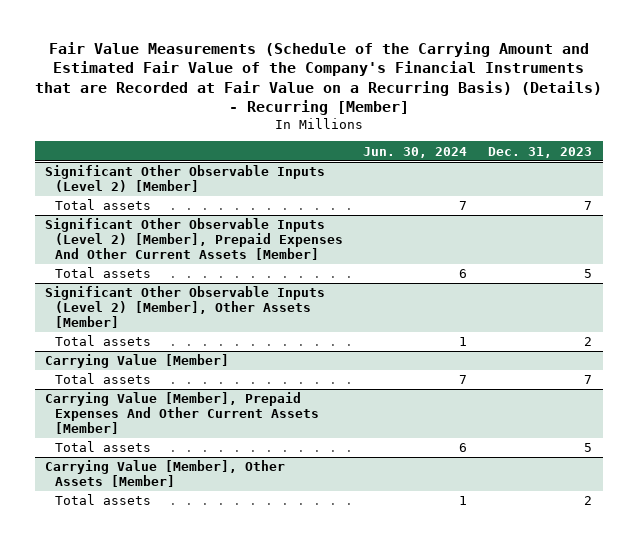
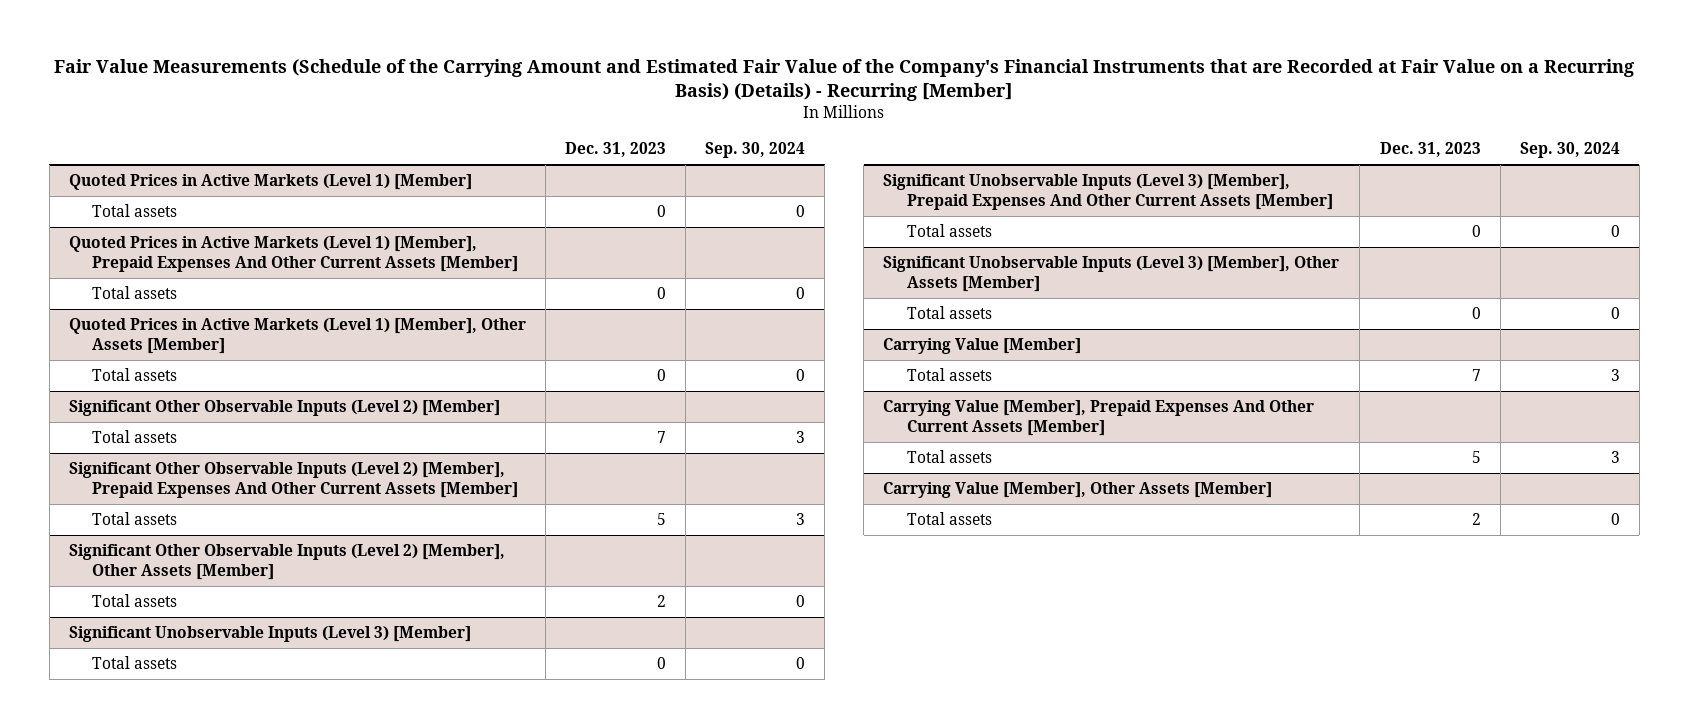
- | Jun. 30, 2024 | Dec. 31, 2023
+ | Dec. 31, 2023 | Sep. 30, 2024
+ Quoted Prices in Active Markets (Level 1) [Member]
+ Total assets | 0 | 0
+ Quoted Prices in Active Markets (Level 1) [Member], Prepaid Expenses And Other Current Assets [Member]
+ Total assets | 0 | 0
+ Quoted Prices in Active Markets (Level 1) [Member], Other Assets [Member]
+ Total assets | 0 | 0
+ Significant Unobservable Inputs (Level 3) [Member]
+ Total assets | 0 | 0
+ Significant Unobservable Inputs (Level 3) [Member], Prepaid Expenses And Other Current Assets [Member]
+ Total assets | 0 | 0
+ Significant Unobservable Inputs (Level 3) [Member], Other Assets [Member]
+ Total assets | 0 | 0

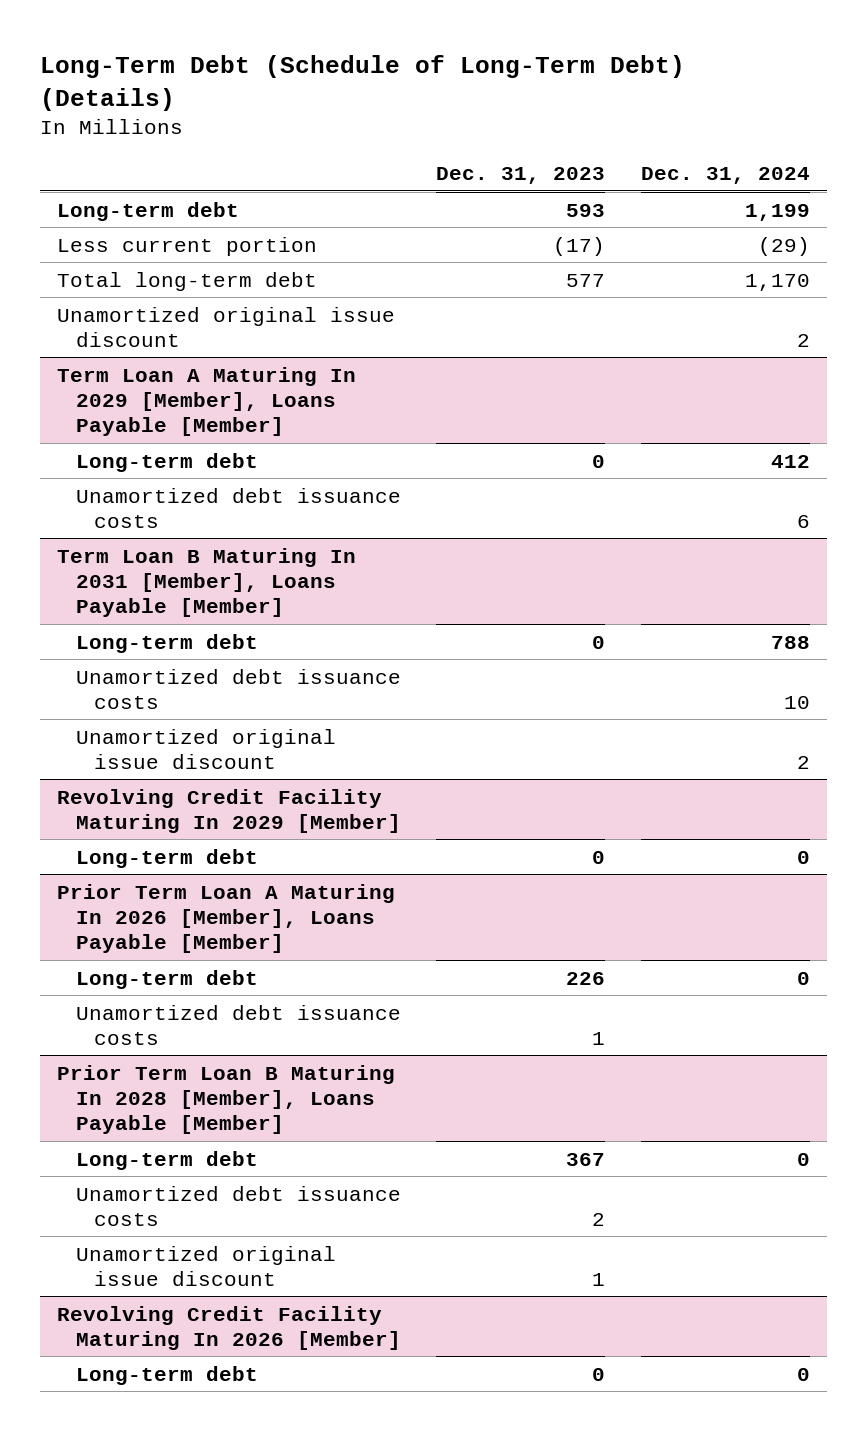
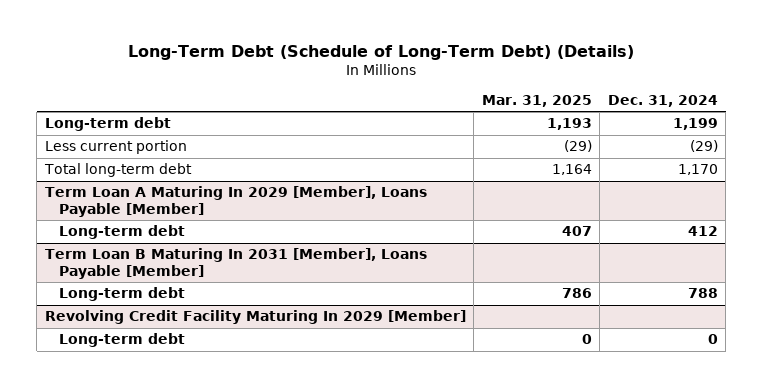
- | Dec. 31, 2023 | Dec. 31, 2024
+ | Mar. 31, 2025 | Dec. 31, 2024
- Unamortized original issue discount | | 2
@ Term Loan A Maturing In 2029 [Member], Loans Payable [Member]
- Unamortized debt issuance costs | | 6
@ Term Loan B Maturing In 2031 [Member], Loans Payable [Member]
- Unamortized debt issuance costs | | 10
- Unamortized original issue discount | | 2
- Prior Term Loan A Maturing In 2026 [Member], Loans Payable [Member]
- Long-term debt | 226 | 0
- Unamortized debt issuance costs | 1 |
- Prior Term Loan B Maturing In 2028 [Member], Loans Payable [Member]
- Long-term debt | 367 | 0
- Unamortized debt issuance costs | 2 |
- Unamortized original issue discount | 1 |
- Revolving Credit Facility Maturing In 2026 [Member]
- Long-term debt | 0 | 0

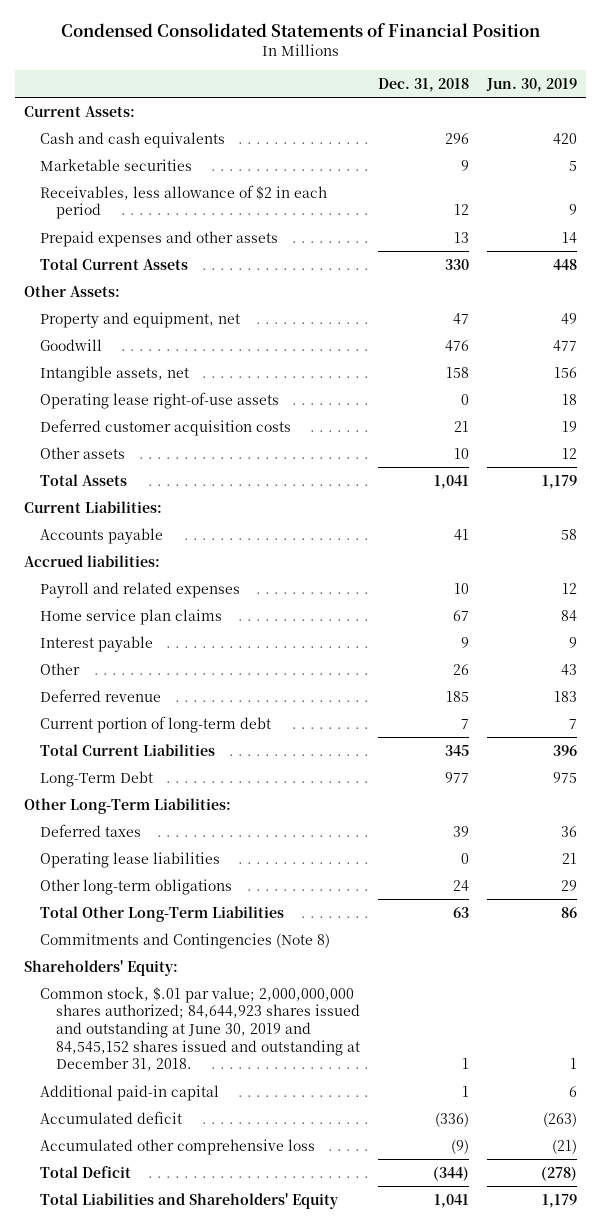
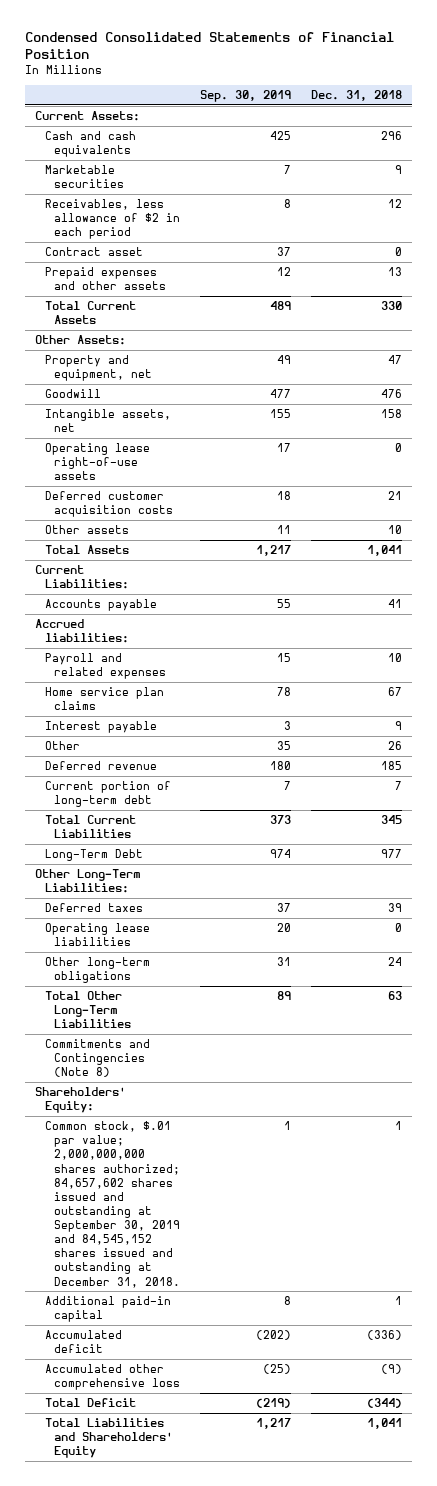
- | Dec. 31, 2018 | Jun. 30, 2019
+ | Sep. 30, 2019 | Dec. 31, 2018
+ Contract asset | 37 | 0
- Common stock, $.01 par value; 2,000,000,000 shares authorized; 84,644,923 shares issued and outstanding at June 30, 2019 and 84,545,152 shares issued and outstanding at December 31, 2018. | 1 | 1
+ Common stock, $.01 par value; 2,000,000,000 shares authorized; 84,657,602 shares issued and outstanding at September 30, 2019 and 84,545,152 shares issued and outstanding at December 31, 2018. | 1 | 1

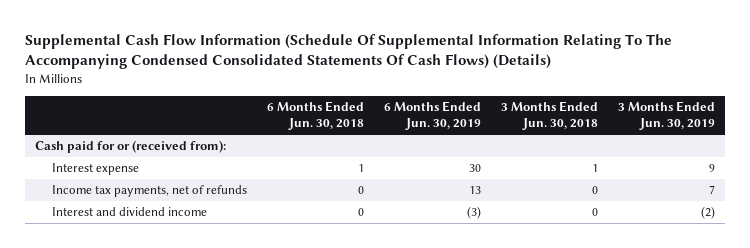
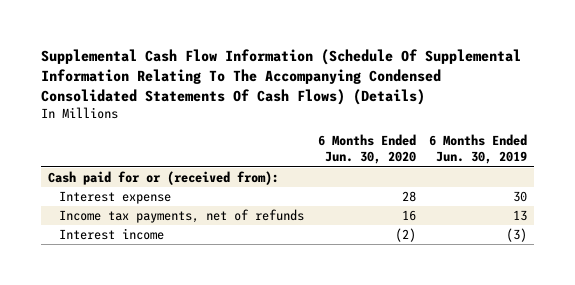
- | 6 Months Ended Jun. 30, 2018 | 6 Months Ended Jun. 30, 2019 | 3 Months Ended Jun. 30, 2018 | 3 Months Ended Jun. 30, 2019
+ | 6 Months Ended Jun. 30, 2020 | 6 Months Ended Jun. 30, 2019
- Interest and dividend income | 0 | (3) | 0 | (2)
+ Interest income | (2) | (3)

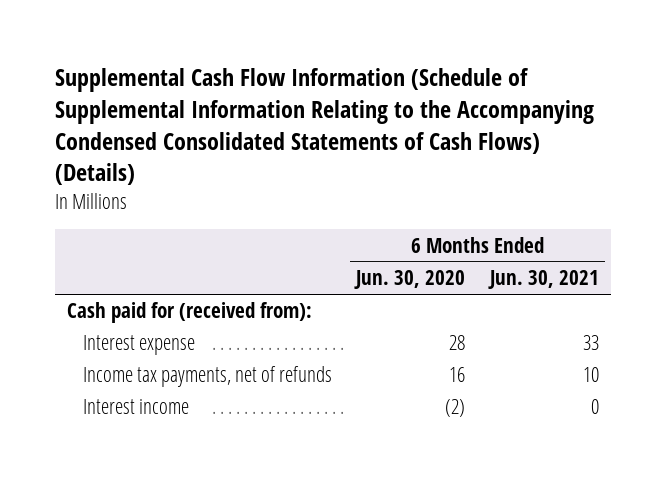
- Supplemental Cash Flow Information (Schedule Of Supplemental Information Relating To The Accompanying Condensed Consolidated Statements Of Cash Flows) (Details)
+ Supplemental Cash Flow Information (Schedule of Supplemental Information Relating to the Accompanying Condensed Consolidated Statements of Cash Flows) (Details)
- | 6 Months Ended Jun. 30, 2020 | 6 Months Ended Jun. 30, 2019
+ | 6 Months Ended Jun. 30, 2020 | 6 Months Ended Jun. 30, 2021
- Cash paid for or (received from):
+ Cash paid for (received from):

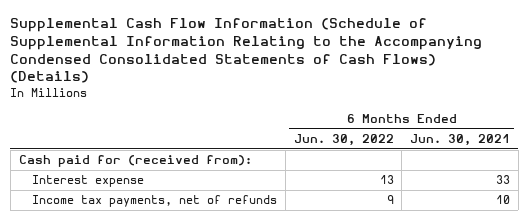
- | 6 Months Ended Jun. 30, 2020 | 6 Months Ended Jun. 30, 2021
+ | 6 Months Ended Jun. 30, 2022 | 6 Months Ended Jun. 30, 2021
- Interest income | (2) | 0

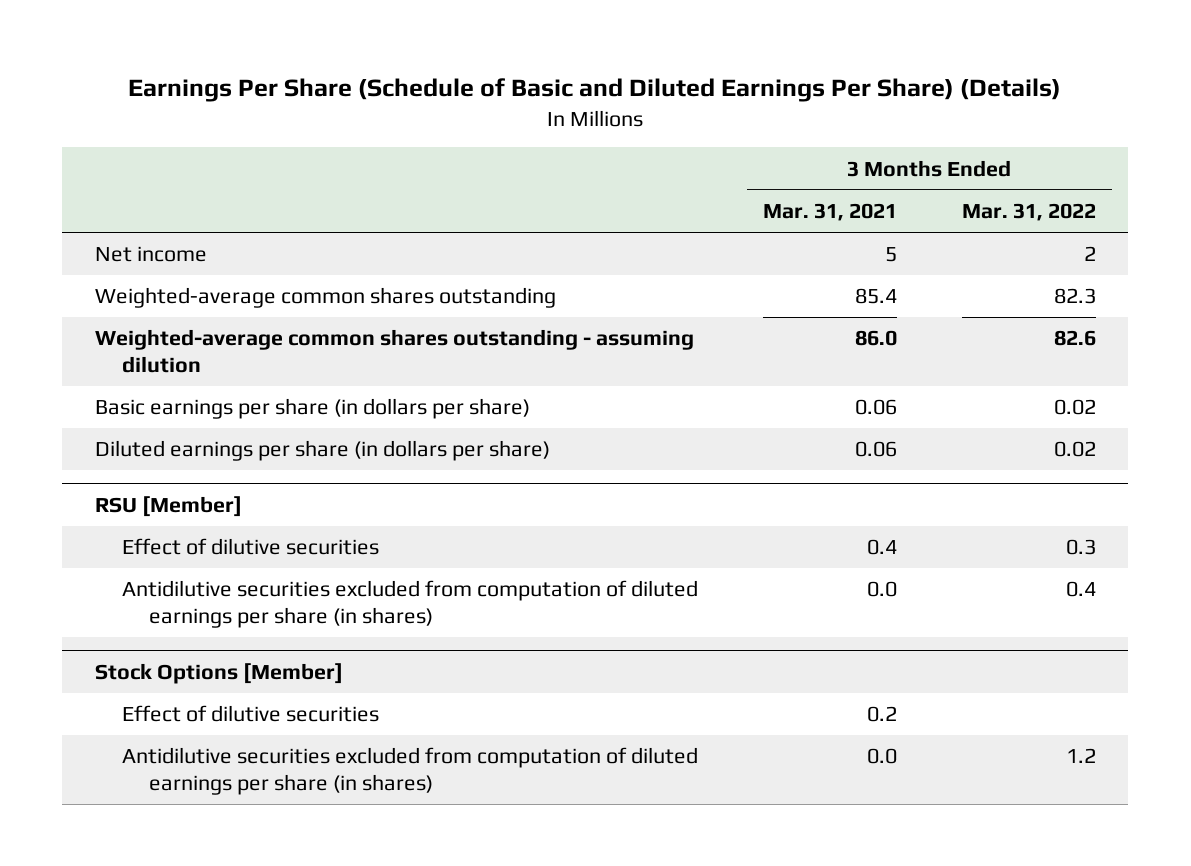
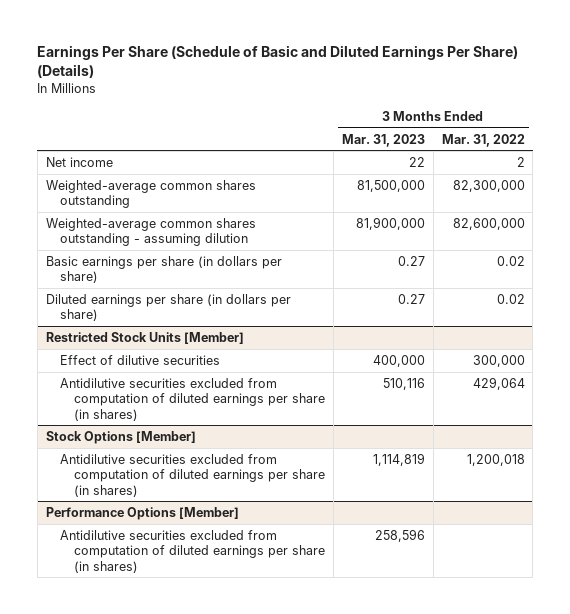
- | 3 Months Ended Mar. 31, 2021 | 3 Months Ended Mar. 31, 2022
+ | 3 Months Ended Mar. 31, 2023 | 3 Months Ended Mar. 31, 2022
- Weighted-average common shares outstanding | 85.4 | 82.3
- Weighted-average common shares outstanding - assuming dilution | 86.0 | 82.6
+ Weighted-average common shares outstanding | 81,500,000 | 82,300,000
+ Weighted-average common shares outstanding - assuming dilution | 81,900,000 | 82,600,000
- RSU [Member]
- Effect of dilutive securities | 0.4 | 0.3
- Antidilutive securities excluded from computation of diluted earnings per share (in shares) | 0.0 | 0.4
+ Restricted Stock Units [Member]
+ Effect of dilutive securities | 400,000 | 300,000
+ Antidilutive securities excluded from computation of diluted earnings per share (in shares) | 510,116 | 429,064
@ Stock Options [Member]
- Effect of dilutive securities | 0.2 |
- Antidilutive securities excluded from computation of diluted earnings per share (in shares) | 0.0 | 1.2
+ Antidilutive securities excluded from computation of diluted earnings per share (in shares) | 1,114,819 | 1,200,018
+ Performance Options [Member]
+ Antidilutive securities excluded from computation of diluted earnings per share (in shares) | 258,596 |

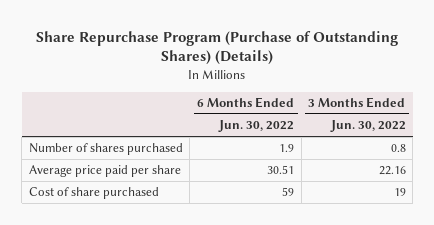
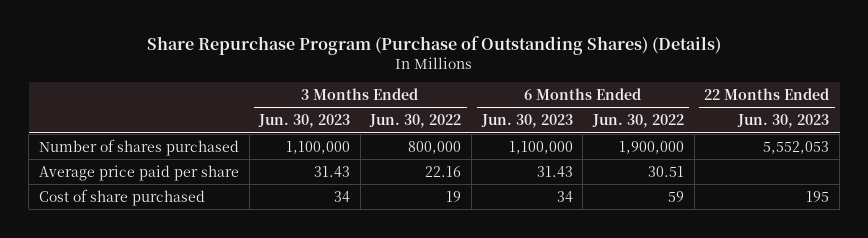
- | 6 Months Ended Jun. 30, 2022 | 3 Months Ended Jun. 30, 2022
+ | 3 Months Ended Jun. 30, 2023 | 3 Months Ended Jun. 30, 2022 | 6 Months Ended Jun. 30, 2023 | 6 Months Ended Jun. 30, 2022 | 22 Months Ended Jun. 30, 2023
- Number of shares purchased | 1.9 | 0.8
+ Number of shares purchased | 1,100,000 | 800,000 | 1,100,000 | 1,900,000 | 5,552,053

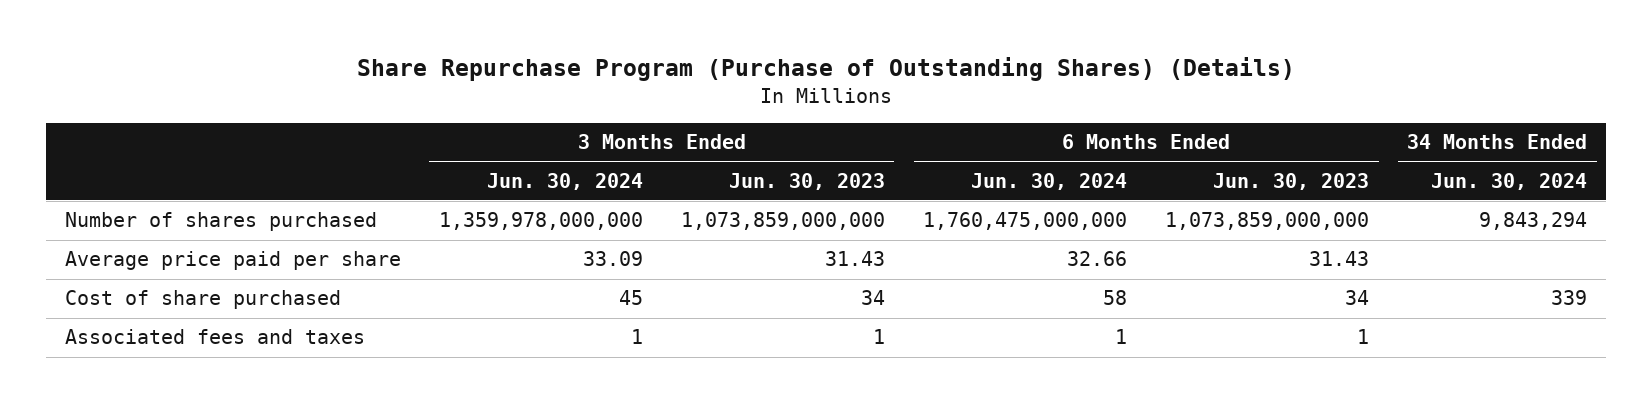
- | 3 Months Ended Jun. 30, 2023 | 3 Months Ended Jun. 30, 2022 | 6 Months Ended Jun. 30, 2023 | 6 Months Ended Jun. 30, 2022 | 22 Months Ended Jun. 30, 2023
+ | 3 Months Ended Jun. 30, 2024 | 3 Months Ended Jun. 30, 2023 | 6 Months Ended Jun. 30, 2024 | 6 Months Ended Jun. 30, 2023 | 34 Months Ended Jun. 30, 2024
- Number of shares purchased | 1,100,000 | 800,000 | 1,100,000 | 1,900,000 | 5,552,053
+ Number of shares purchased | 1,359,978,000,000 | 1,073,859,000,000 | 1,760,475,000,000 | 1,073,859,000,000 | 9,843,294
+ Associated fees and taxes | 1 | 1 | 1 | 1 |

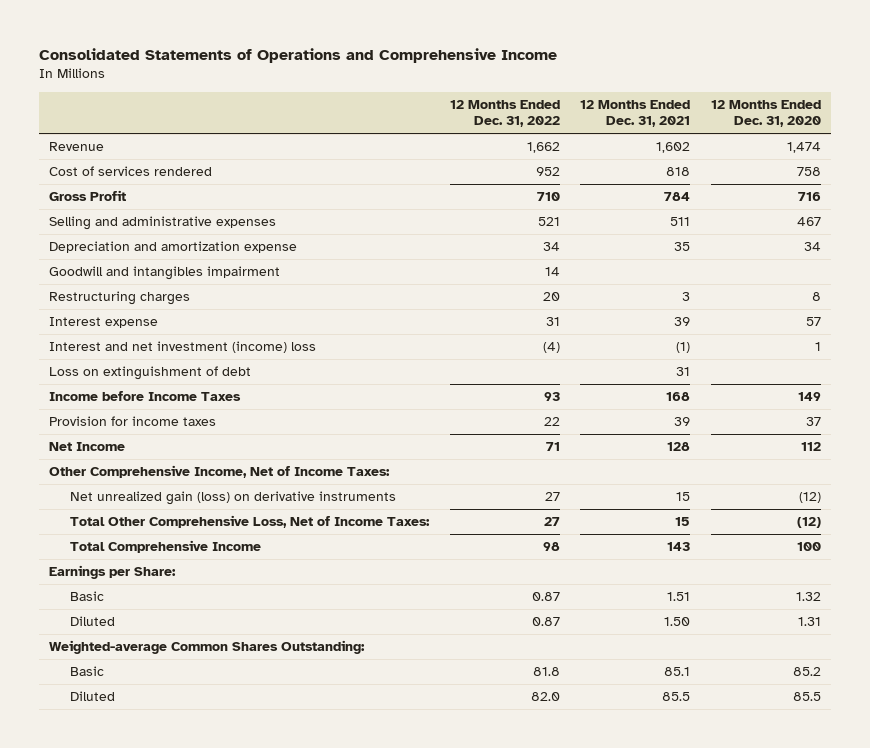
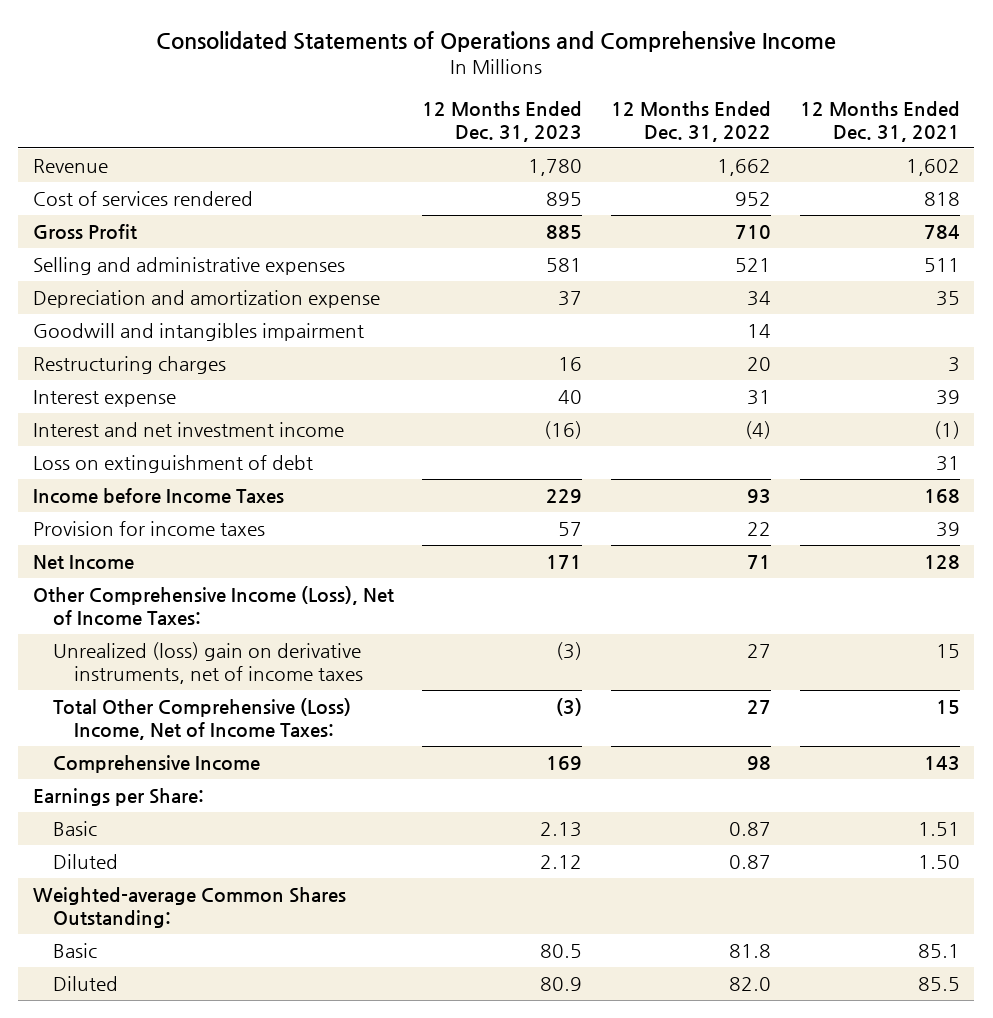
- | 12 Months Ended Dec. 31, 2022 | 12 Months Ended Dec. 31, 2021 | 12 Months Ended Dec. 31, 2020
+ | 12 Months Ended Dec. 31, 2023 | 12 Months Ended Dec. 31, 2022 | 12 Months Ended Dec. 31, 2021
- Interest and net investment (income) loss | (4) | (1) | 1
+ Interest and net investment income | (16) | (4) | (1)
- Other Comprehensive Income, Net of Income Taxes:
- Net unrealized gain (loss) on derivative instruments | 27 | 15 | (12)
- Total Other Comprehensive Loss, Net of Income Taxes: | 27 | 15 | (12)
- Total Comprehensive Income | 98 | 143 | 100
+ Other Comprehensive Income (Loss), Net of Income Taxes:
+ Unrealized (loss) gain on derivative instruments, net of income taxes | (3) | 27 | 15
+ Total Other Comprehensive (Loss) Income, Net of Income Taxes: | (3) | 27 | 15
+ Comprehensive Income | 169 | 98 | 143

